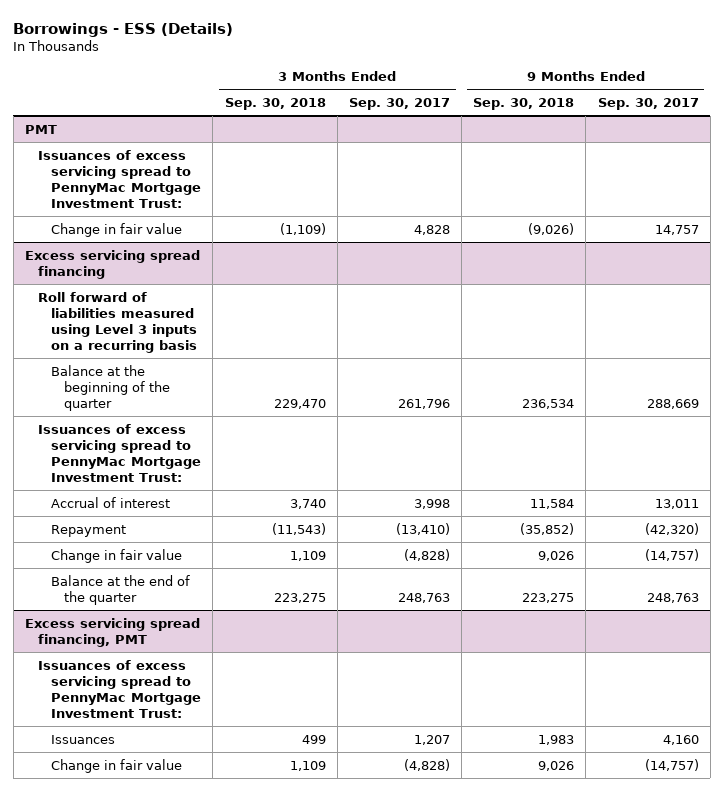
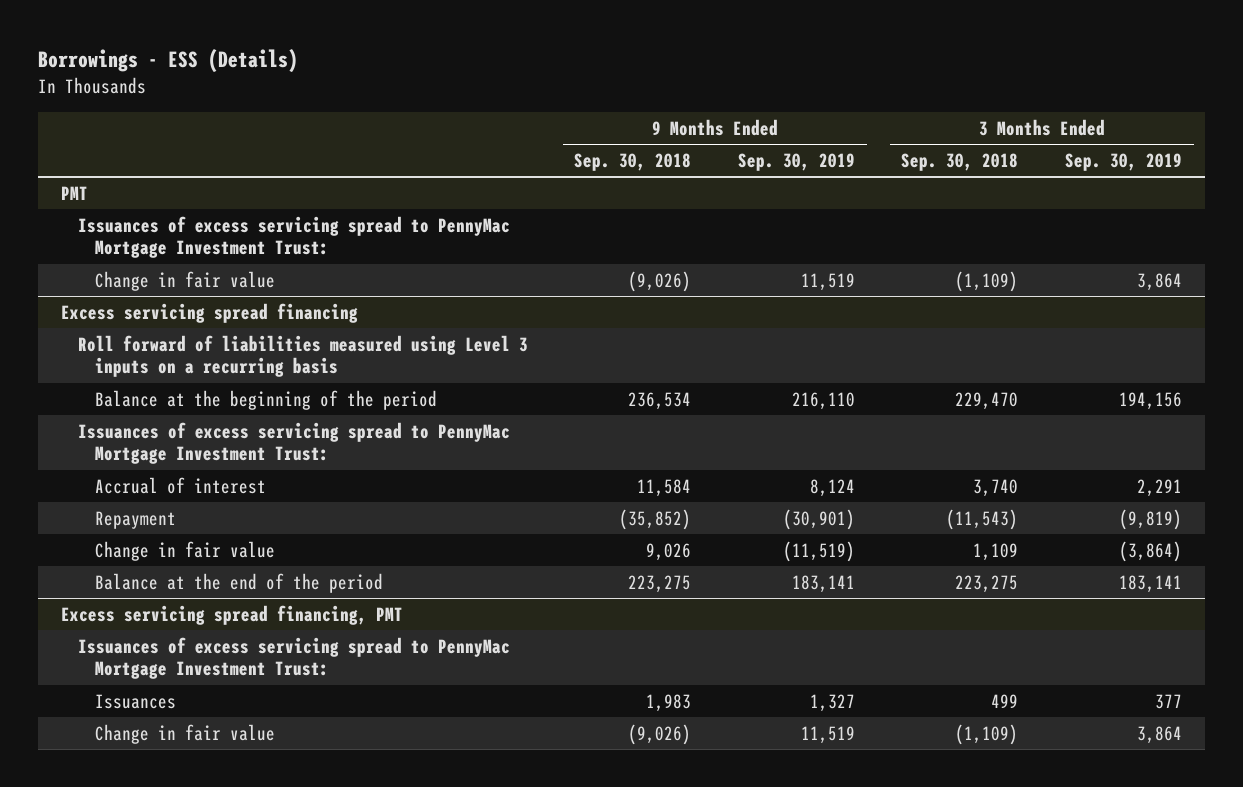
- | 3 Months Ended Sep. 30, 2018 | 3 Months Ended Sep. 30, 2017 | 9 Months Ended Sep. 30, 2018 | 9 Months Ended Sep. 30, 2017
+ | 9 Months Ended Sep. 30, 2018 | 9 Months Ended Sep. 30, 2019 | 3 Months Ended Sep. 30, 2018 | 3 Months Ended Sep. 30, 2019
@ Excess servicing spread financing
- Balance at the beginning of the quarter | 229,470 | 261,796 | 236,534 | 288,669
+ Balance at the beginning of the period | 236,534 | 216,110 | 229,470 | 194,156
- Balance at the end of the quarter | 223,275 | 248,763 | 223,275 | 248,763
+ Balance at the end of the period | 223,275 | 183,141 | 223,275 | 183,141
@ Excess servicing spread financing, PMT
- Change in fair value | 1,109 | (4,828) | 9,026 | (14,757)
+ Change in fair value | (9,026) | 11,519 | (1,109) | 3,864

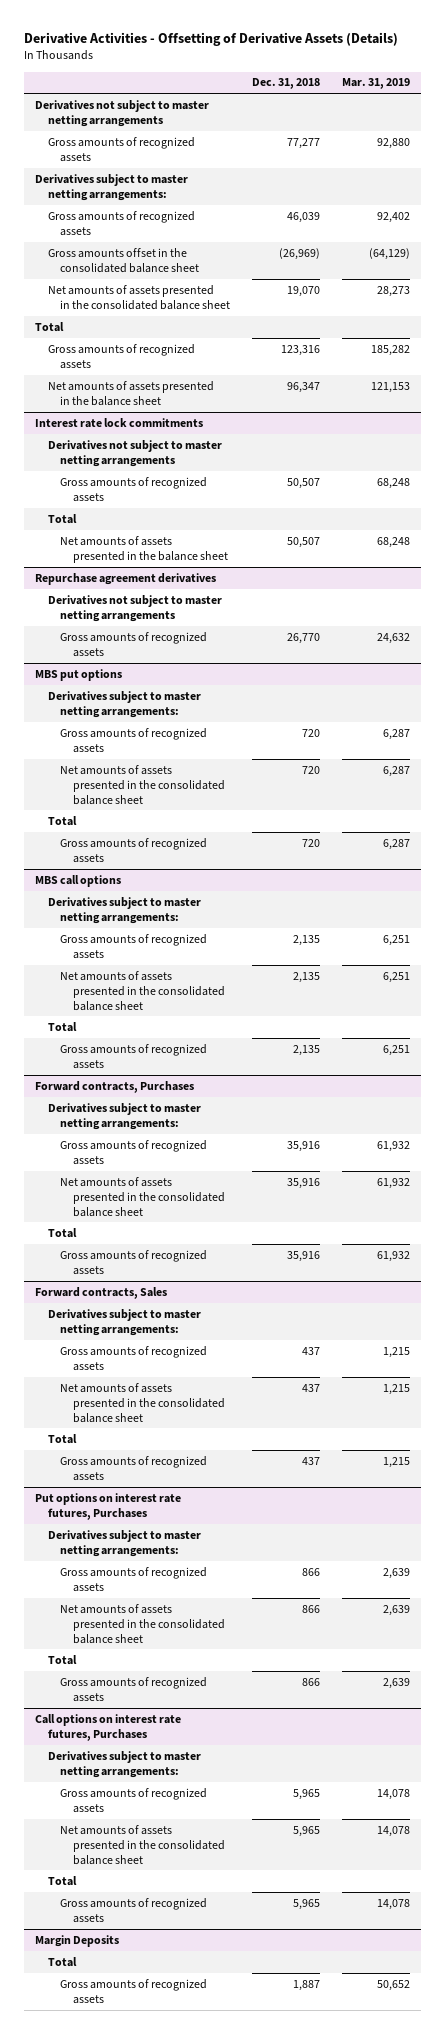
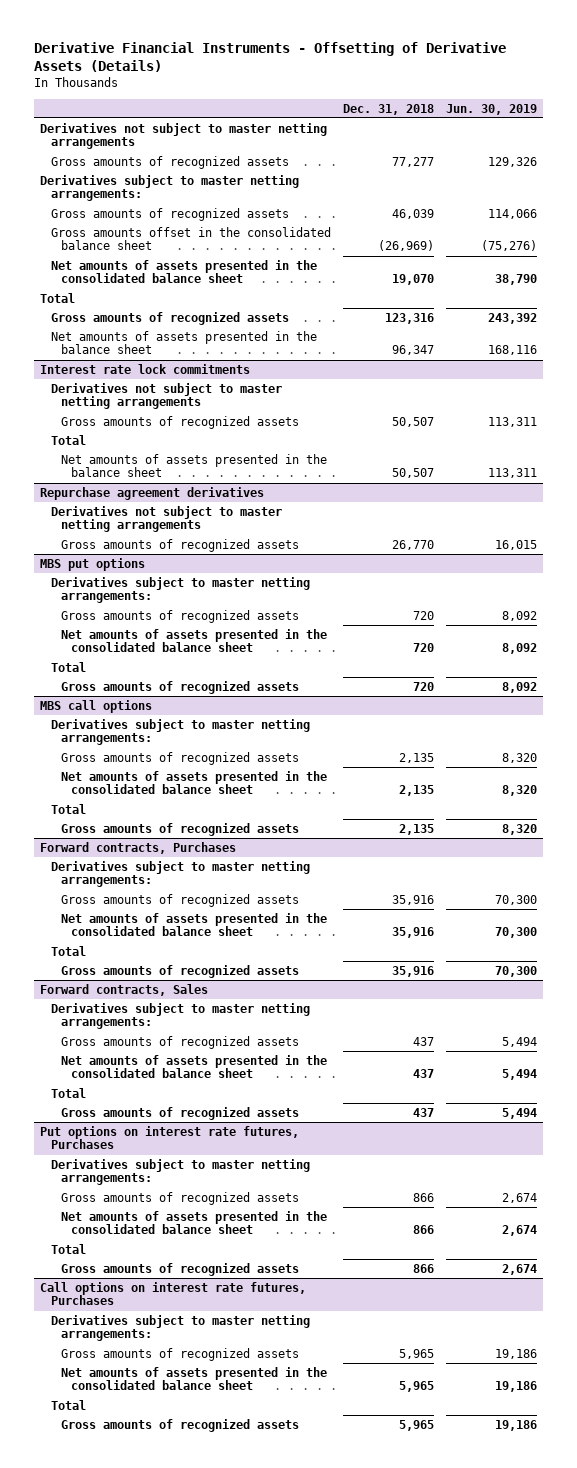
- Derivative Activities - Offsetting of Derivative Assets (Details)
+ Derivative Financial Instruments - Offsetting of Derivative Assets (Details)
- | Dec. 31, 2018 | Mar. 31, 2019
+ | Dec. 31, 2018 | Jun. 30, 2019
- Margin Deposits
- Total
- Gross amounts of recognized assets | 1,887 | 50,652

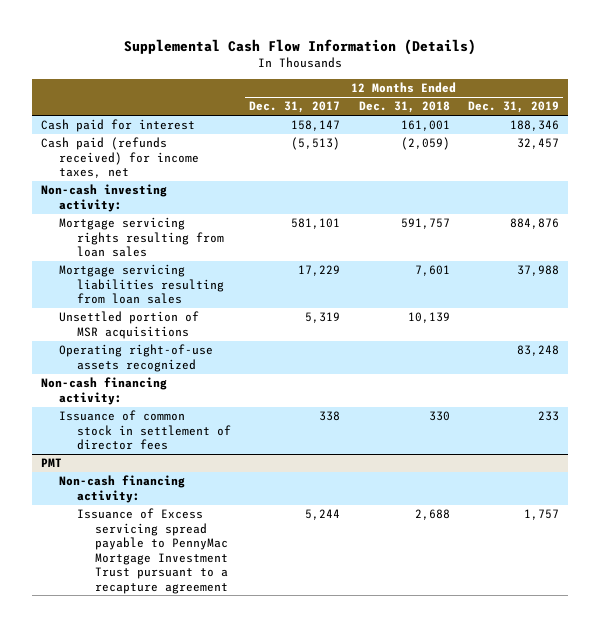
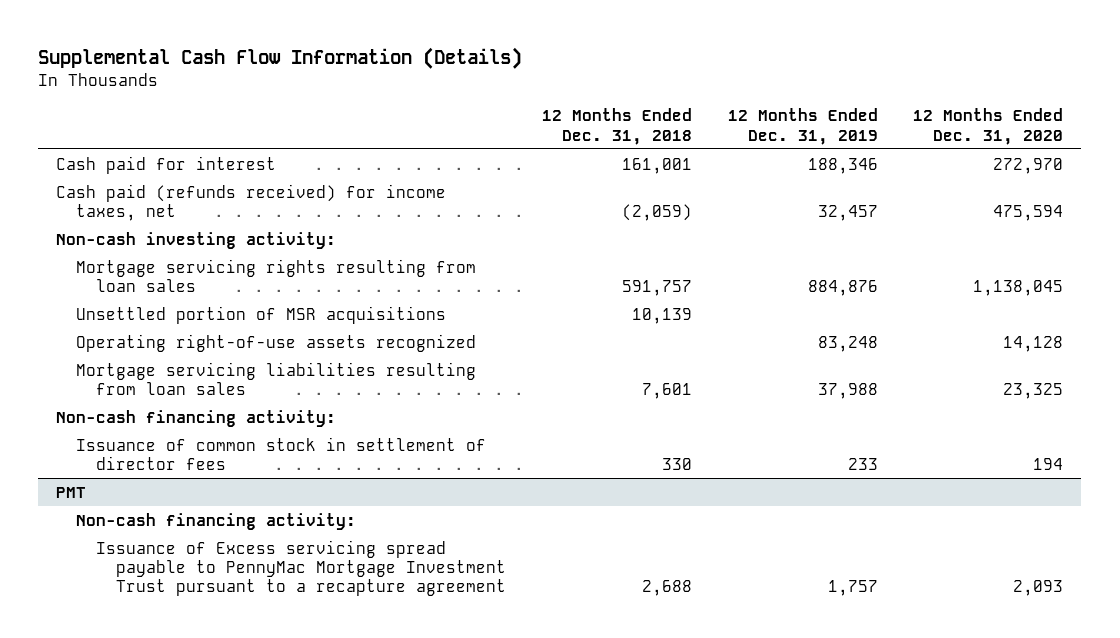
- | 12 Months Ended Dec. 31, 2017 | 12 Months Ended Dec. 31, 2018 | 12 Months Ended Dec. 31, 2019
+ | 12 Months Ended Dec. 31, 2018 | 12 Months Ended Dec. 31, 2019 | 12 Months Ended Dec. 31, 2020
moved down: Mortgage servicing liabilities resulting from loan sales | 7,601 | 37,988 | 23,325

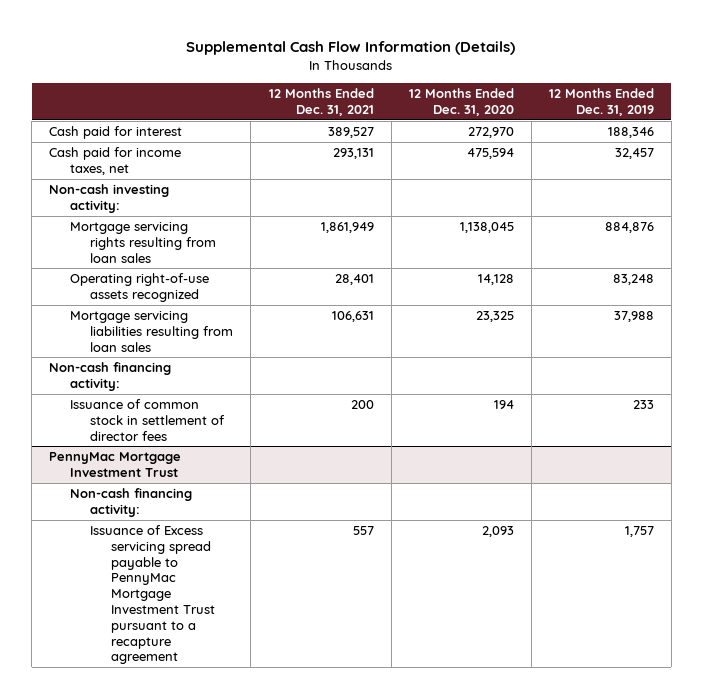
- | 12 Months Ended Dec. 31, 2018 | 12 Months Ended Dec. 31, 2019 | 12 Months Ended Dec. 31, 2020
+ | 12 Months Ended Dec. 31, 2021 | 12 Months Ended Dec. 31, 2020 | 12 Months Ended Dec. 31, 2019
- Cash paid (refunds received) for income taxes, net | (2,059) | 32,457 | 475,594
+ Cash paid for income taxes, net | 293,131 | 475,594 | 32,457
- Unsettled portion of MSR acquisitions | 10,139 | |
- PMT
+ PennyMac Mortgage Investment Trust

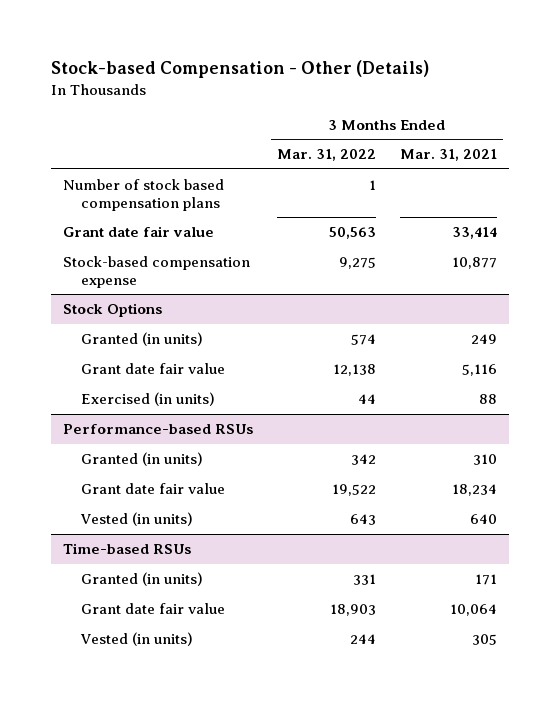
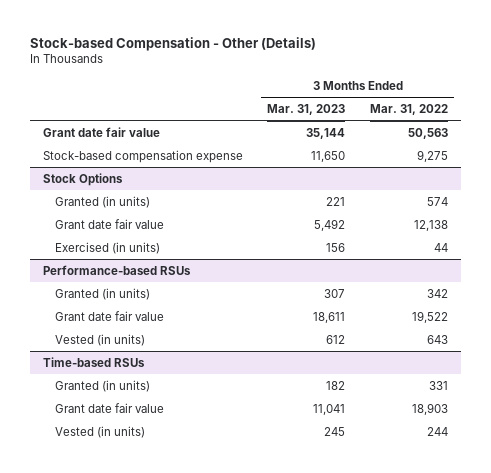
- | 3 Months Ended Mar. 31, 2022 | 3 Months Ended Mar. 31, 2021
+ | 3 Months Ended Mar. 31, 2023 | 3 Months Ended Mar. 31, 2022
- Number of stock based compensation plans | 1 |

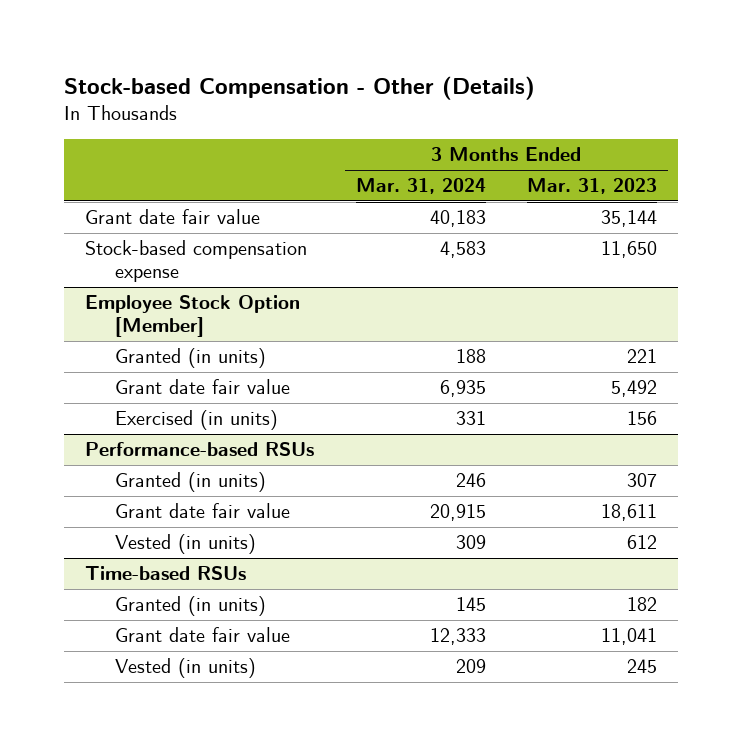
- | 3 Months Ended Mar. 31, 2023 | 3 Months Ended Mar. 31, 2022
+ | 3 Months Ended Mar. 31, 2024 | 3 Months Ended Mar. 31, 2023
- Stock Options
+ Employee Stock Option [Member]

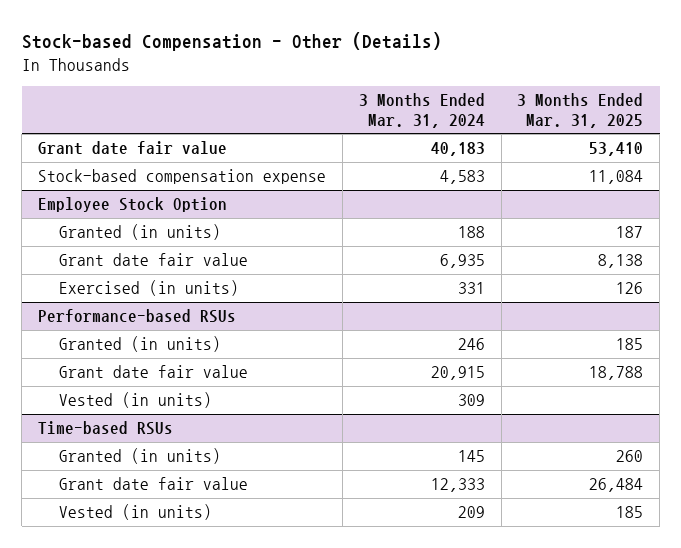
- | 3 Months Ended Mar. 31, 2024 | 3 Months Ended Mar. 31, 2023
+ | 3 Months Ended Mar. 31, 2024 | 3 Months Ended Mar. 31, 2025
- Employee Stock Option [Member]
+ Employee Stock Option

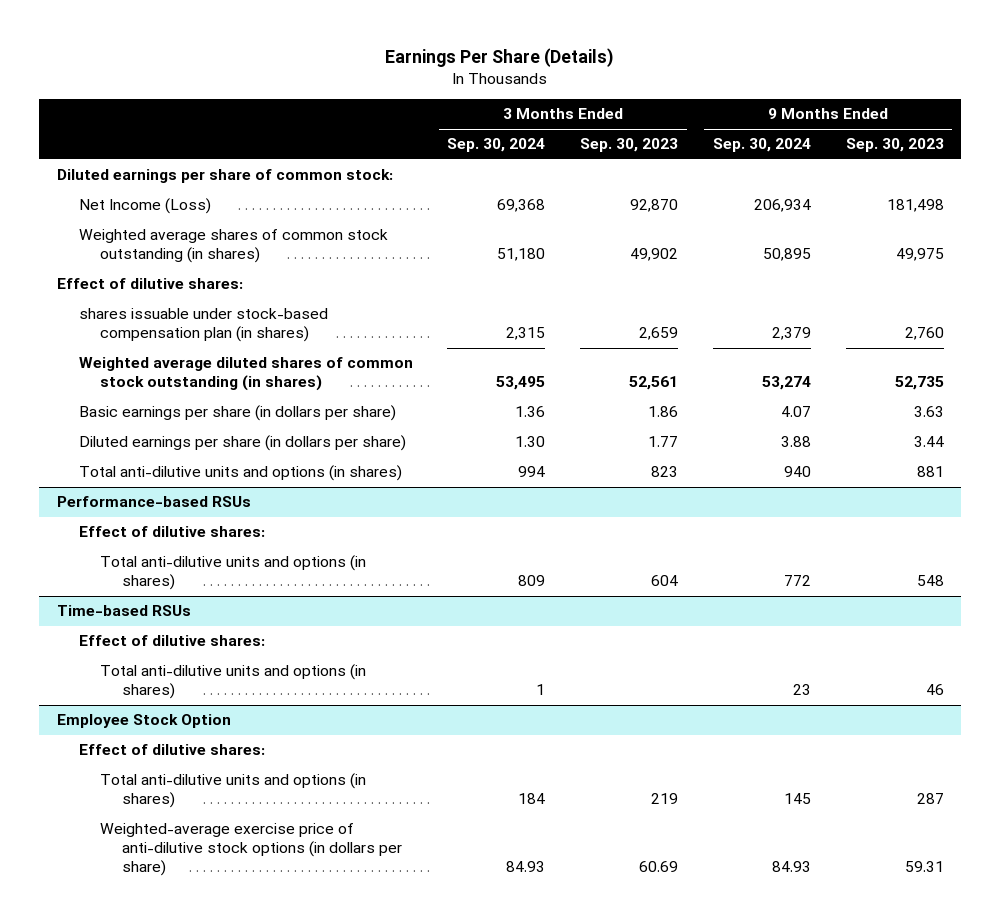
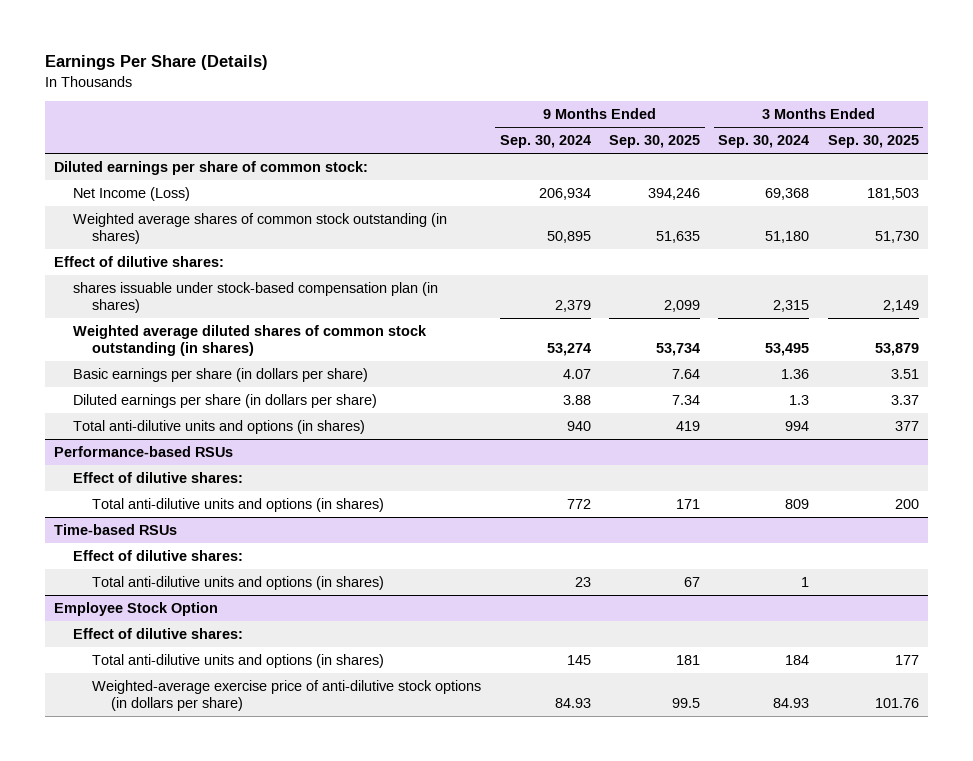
- | 3 Months Ended Sep. 30, 2024 | 3 Months Ended Sep. 30, 2023 | 9 Months Ended Sep. 30, 2024 | 9 Months Ended Sep. 30, 2023
+ | 9 Months Ended Sep. 30, 2024 | 9 Months Ended Sep. 30, 2025 | 3 Months Ended Sep. 30, 2024 | 3 Months Ended Sep. 30, 2025
- Diluted earnings per share (in dollars per share) | 1.30 | 1.77 | 3.88 | 3.44
+ Diluted earnings per share (in dollars per share) | 3.88 | 7.34 | 1.3 | 3.37

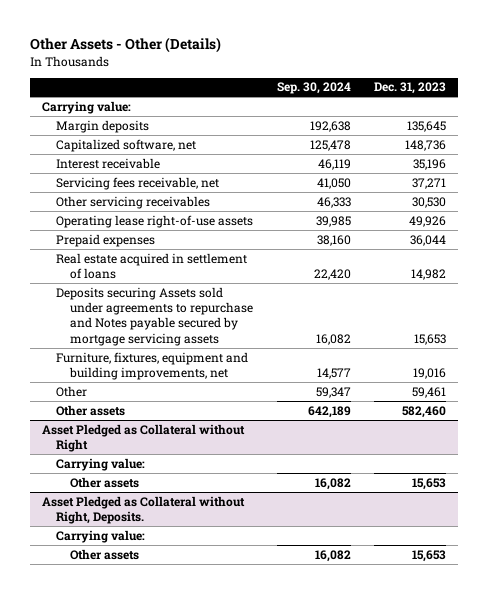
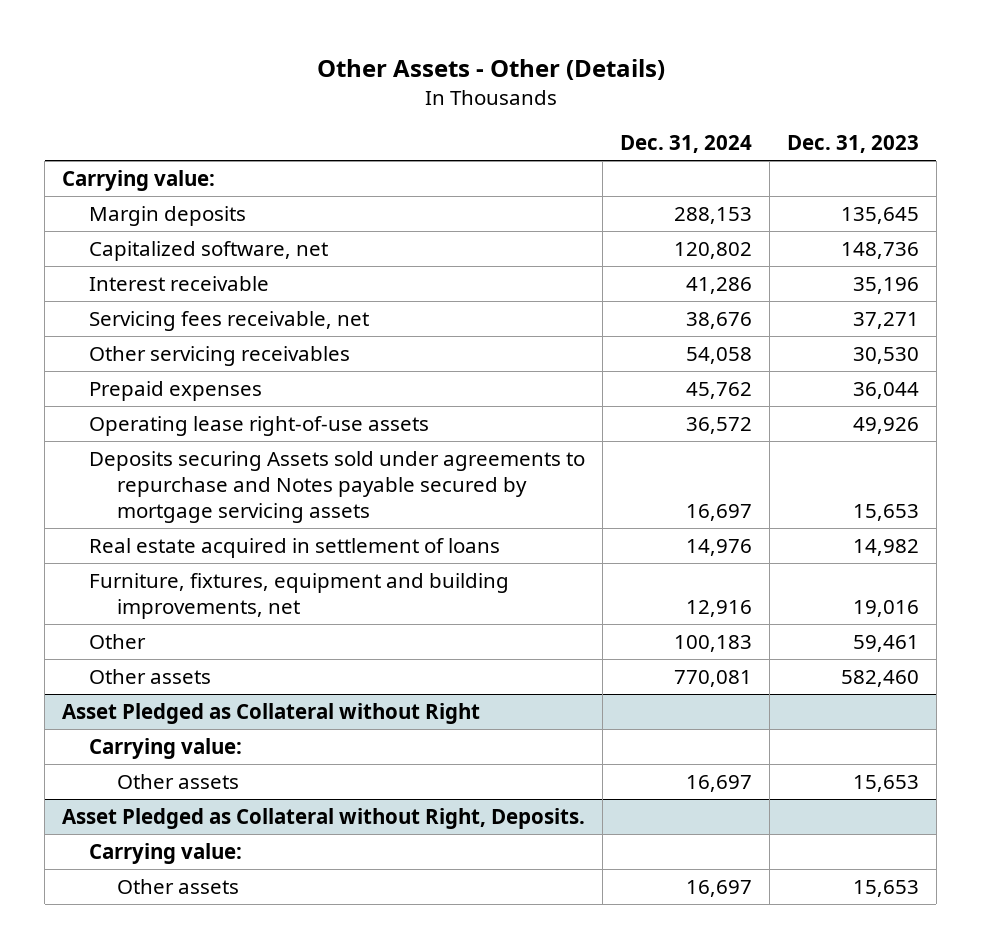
- | Sep. 30, 2024 | Dec. 31, 2023
+ | Dec. 31, 2024 | Dec. 31, 2023
moved down: Operating lease right-of-use assets | 36,572 | 49,926
moved down: Real estate acquired in settlement of loans | 14,976 | 14,982

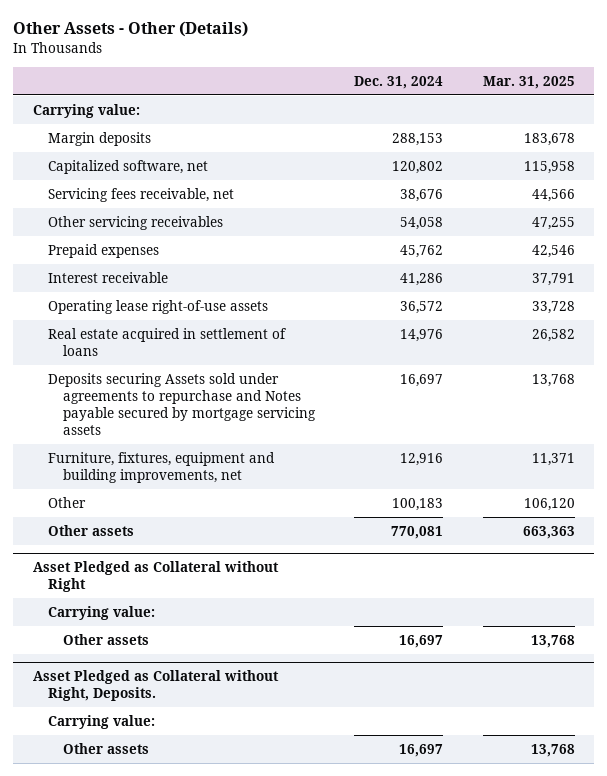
- | Dec. 31, 2024 | Dec. 31, 2023
+ | Dec. 31, 2024 | Mar. 31, 2025
moved down: Interest receivable | 41,286 | 37,791
moved down: Deposits securing Assets sold under agreements to repurchase and Notes payable secured by mortgage servicing assets | 16,697 | 13,768

